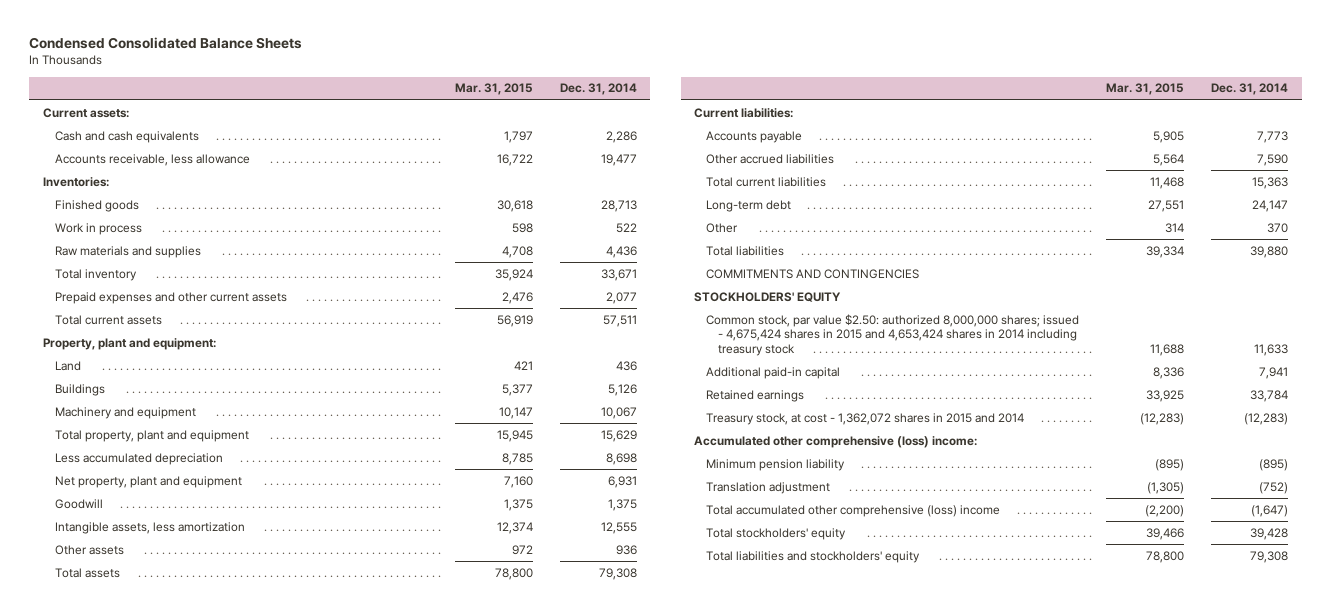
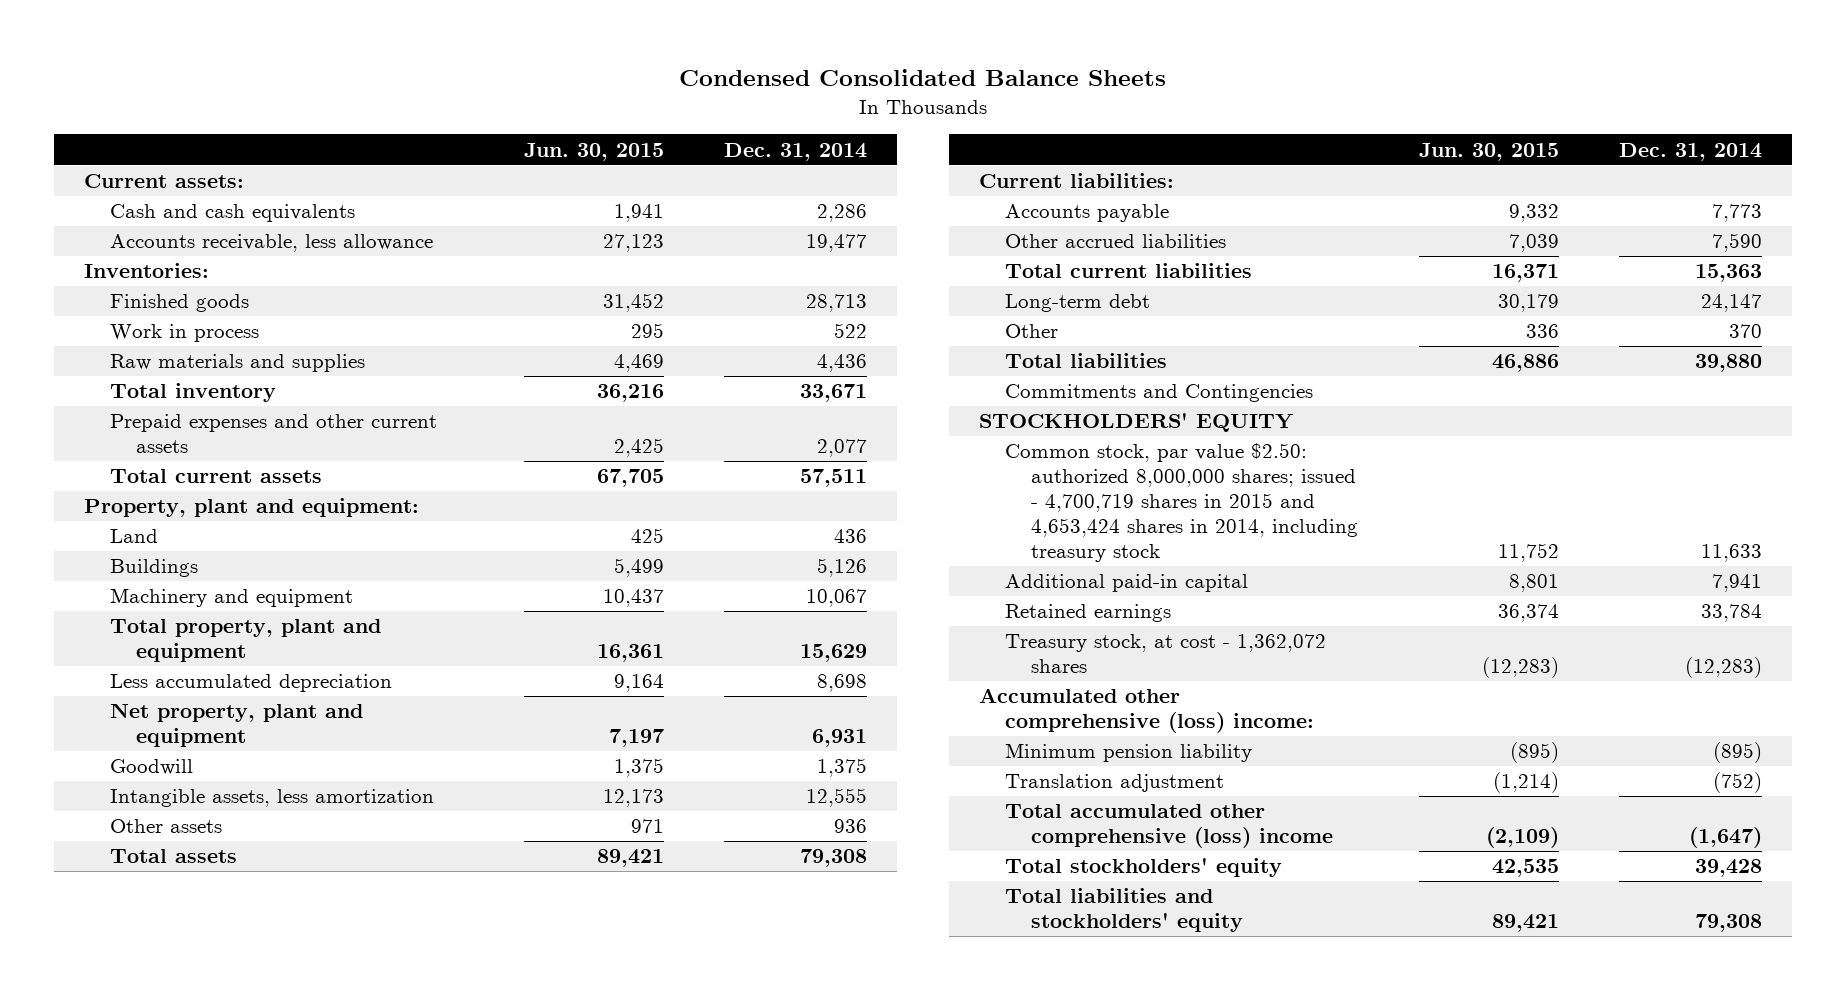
- | Mar. 31, 2015 | Dec. 31, 2014
+ | Jun. 30, 2015 | Dec. 31, 2014
- COMMITMENTS AND CONTINGENCIES
+ Commitments and Contingencies
- Common stock, par value $2.50: authorized 8,000,000 shares; issued - 4,675,424 shares in 2015 and 4,653,424 shares in 2014 including treasury stock | 11,688 | 11,633
+ Common stock, par value $2.50: authorized 8,000,000 shares; issued - 4,700,719 shares in 2015 and 4,653,424 shares in 2014, including treasury stock | 11,752 | 11,633
- Treasury stock, at cost - 1,362,072 shares in 2015 and 2014 | (12,283) | (12,283)
+ Treasury stock, at cost - 1,362,072 shares | (12,283) | (12,283)

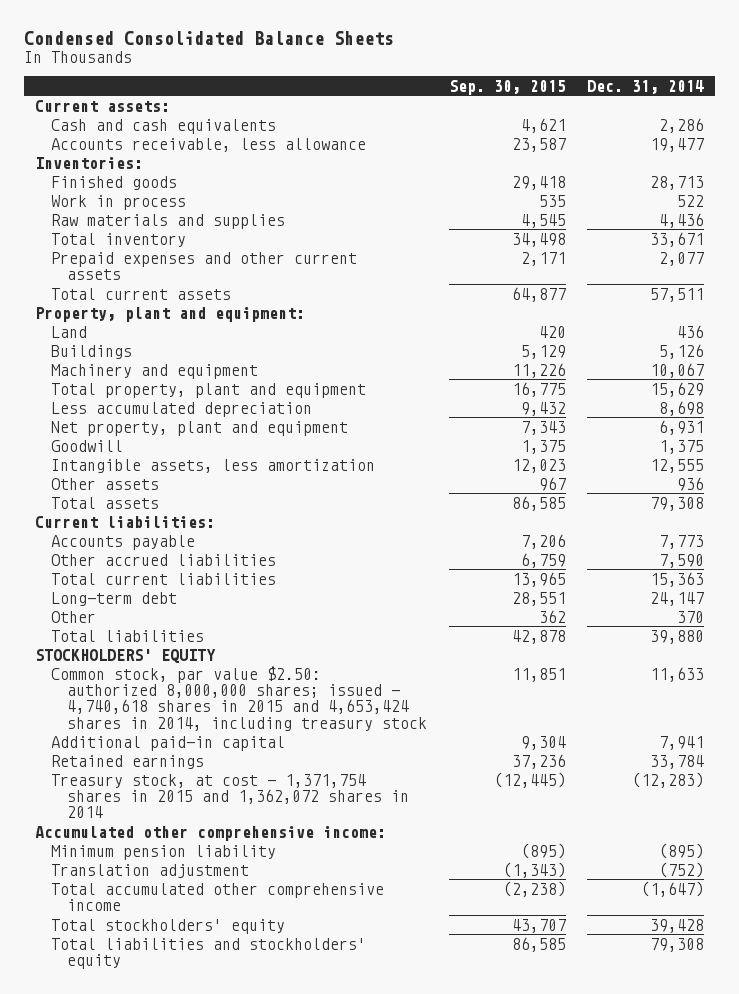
- | Jun. 30, 2015 | Dec. 31, 2014
+ | Sep. 30, 2015 | Dec. 31, 2014
- Commitments and Contingencies
- Common stock, par value $2.50: authorized 8,000,000 shares; issued - 4,700,719 shares in 2015 and 4,653,424 shares in 2014, including treasury stock | 11,752 | 11,633
+ Common stock, par value $2.50: authorized 8,000,000 shares; issued - 4,740,618 shares in 2015 and 4,653,424 shares in 2014, including treasury stock | 11,851 | 11,633
- Treasury stock, at cost - 1,362,072 shares | (12,283) | (12,283)
- Accumulated other comprehensive (loss) income:
+ Treasury stock, at cost - 1,371,754 shares in 2015 and 1,362,072 shares in 2014 | (12,445) | (12,283)
+ Accumulated other comprehensive income:
- Total accumulated other comprehensive (loss) income | (2,109) | (1,647)
+ Total accumulated other comprehensive income | (2,238) | (1,647)

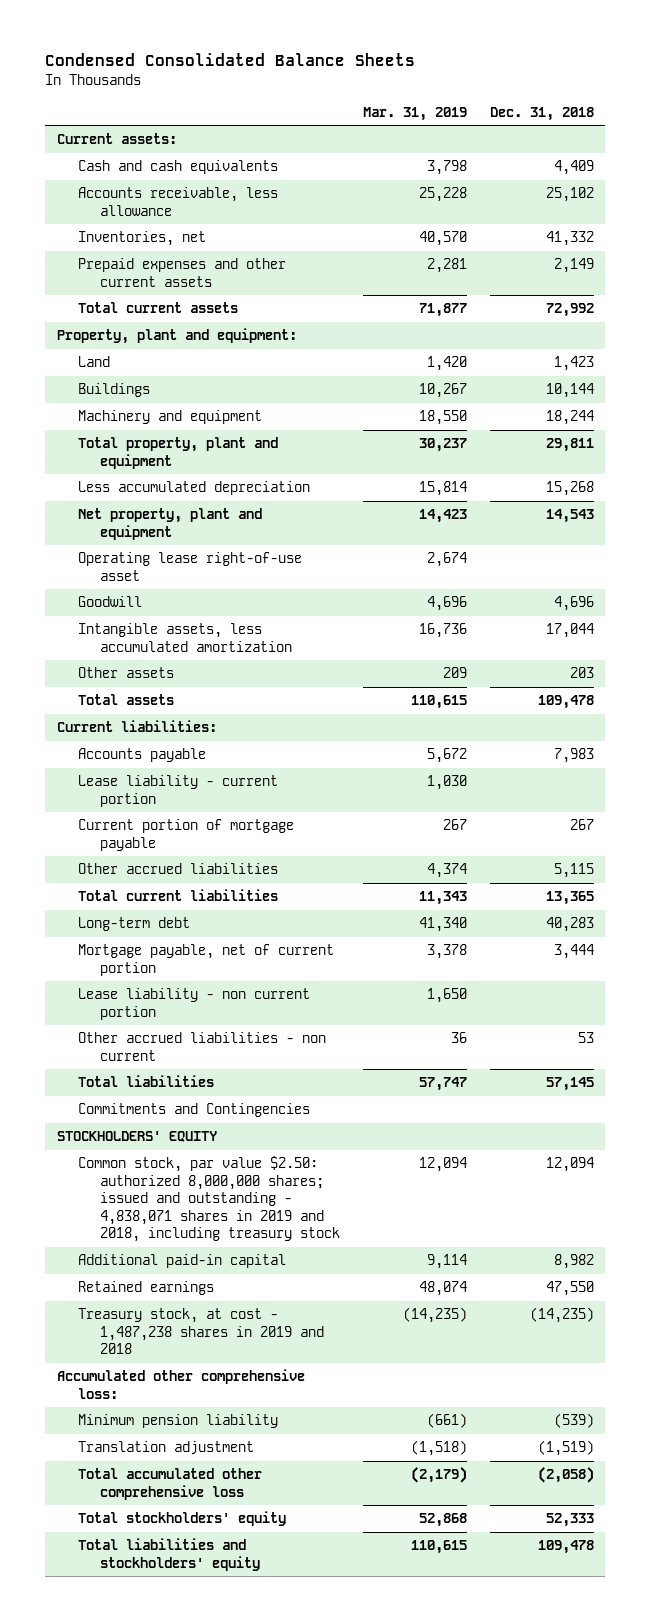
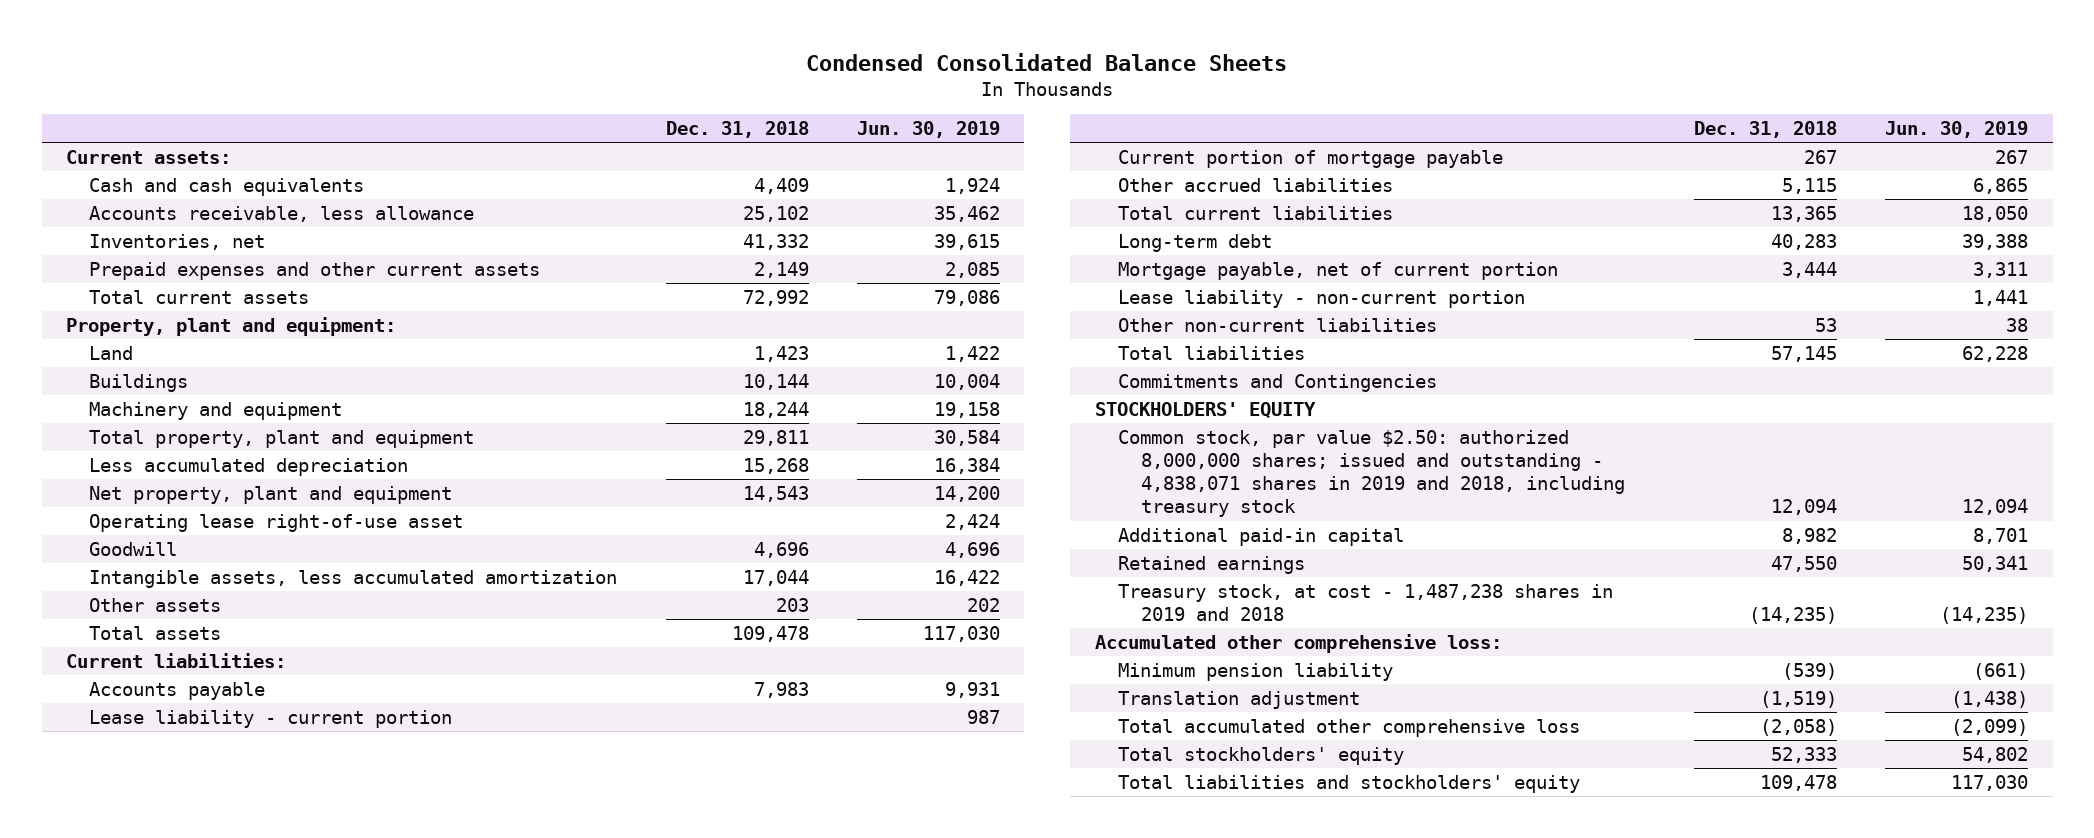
- | Mar. 31, 2019 | Dec. 31, 2018
+ | Dec. 31, 2018 | Jun. 30, 2019
- Lease liability - non current portion | 1,650 |
- Other accrued liabilities - non current | 36 | 53
+ Lease liability - non-current portion | | 1,441
+ Other non-current liabilities | 53 | 38

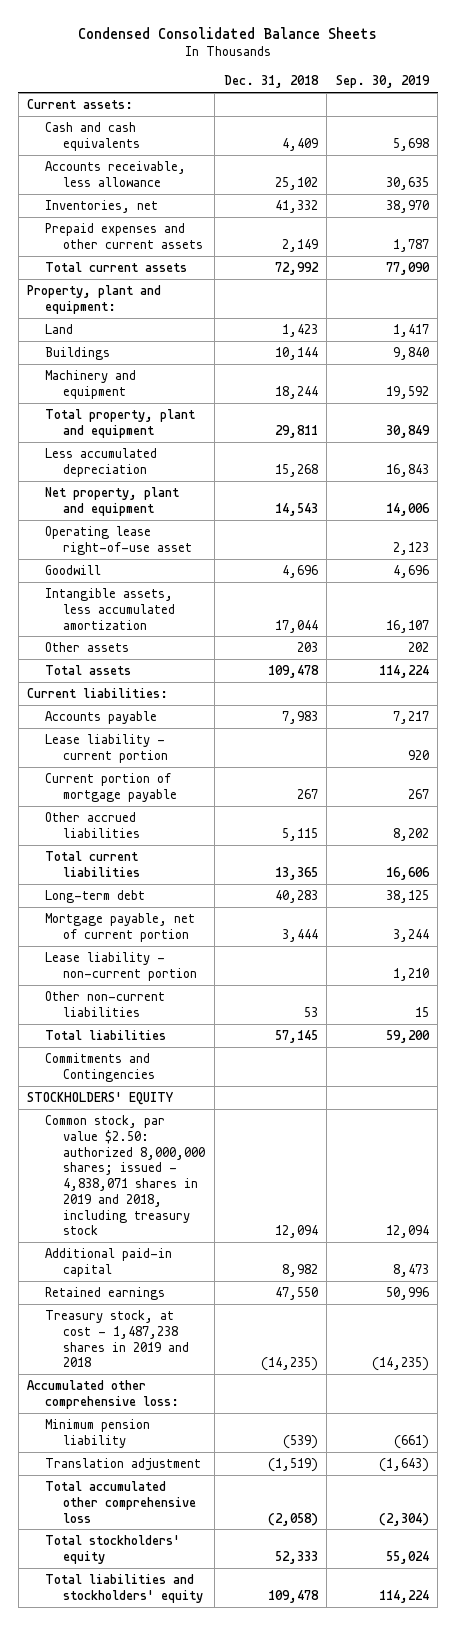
- | Dec. 31, 2018 | Jun. 30, 2019
+ | Dec. 31, 2018 | Sep. 30, 2019
- Common stock, par value $2.50: authorized 8,000,000 shares; issued and outstanding - 4,838,071 shares in 2019 and 2018, including treasury stock | 12,094 | 12,094
+ Common stock, par value $2.50: authorized 8,000,000 shares; issued - 4,838,071 shares in 2019 and 2018, including treasury stock | 12,094 | 12,094

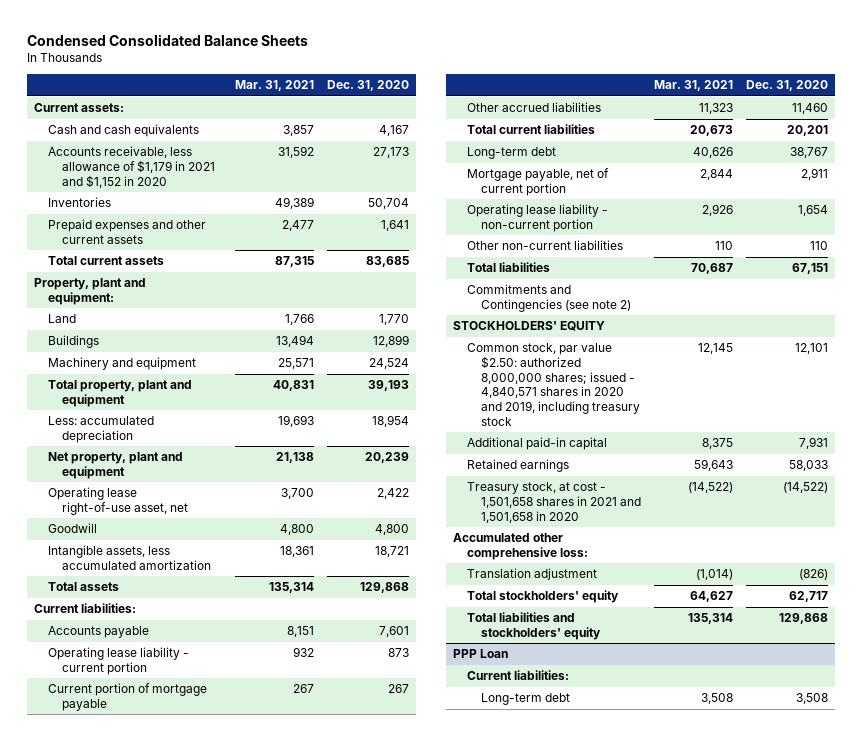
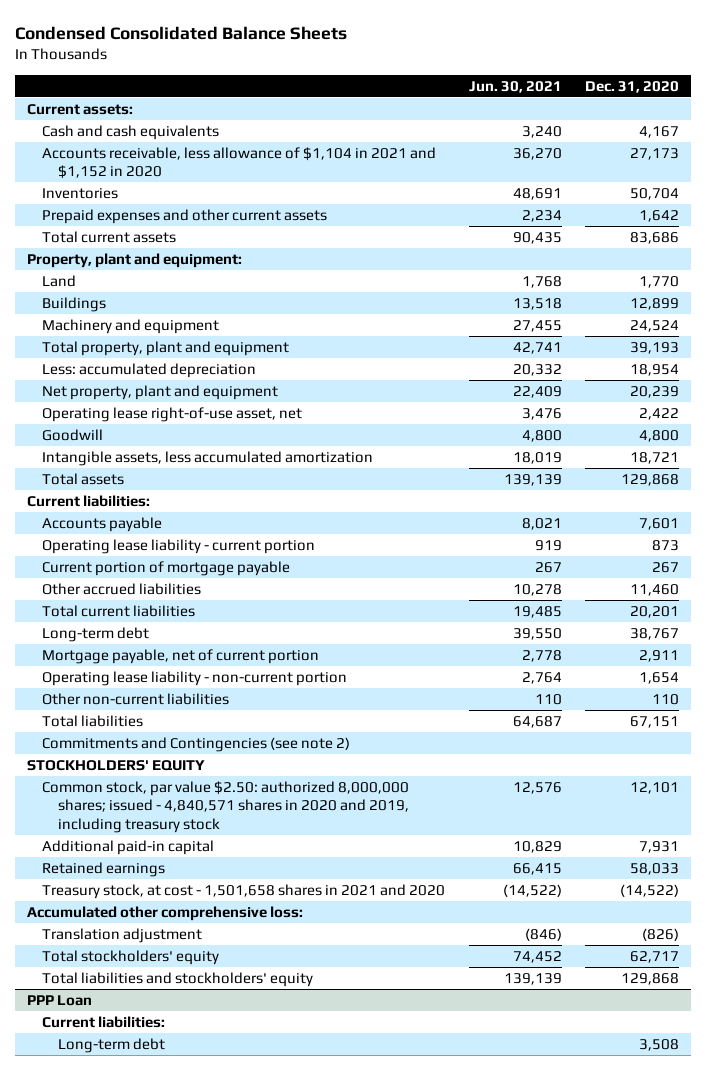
- | Mar. 31, 2021 | Dec. 31, 2020
+ | Jun. 30, 2021 | Dec. 31, 2020
- Accounts receivable, less allowance of $1,179 in 2021 and $1,152 in 2020 | 31,592 | 27,173
+ Accounts receivable, less allowance of $1,104 in 2021 and $1,152 in 2020 | 36,270 | 27,173
- Prepaid expenses and other current assets | 2,477 | 1,641
- Total current assets | 87,315 | 83,685
+ Prepaid expenses and other current assets | 2,234 | 1,642
+ Total current assets | 90,435 | 83,686
- Treasury stock, at cost - 1,501,658 shares in 2021 and 1,501,658 in 2020 | (14,522) | (14,522)
+ Treasury stock, at cost - 1,501,658 shares in 2021 and 2020 | (14,522) | (14,522)

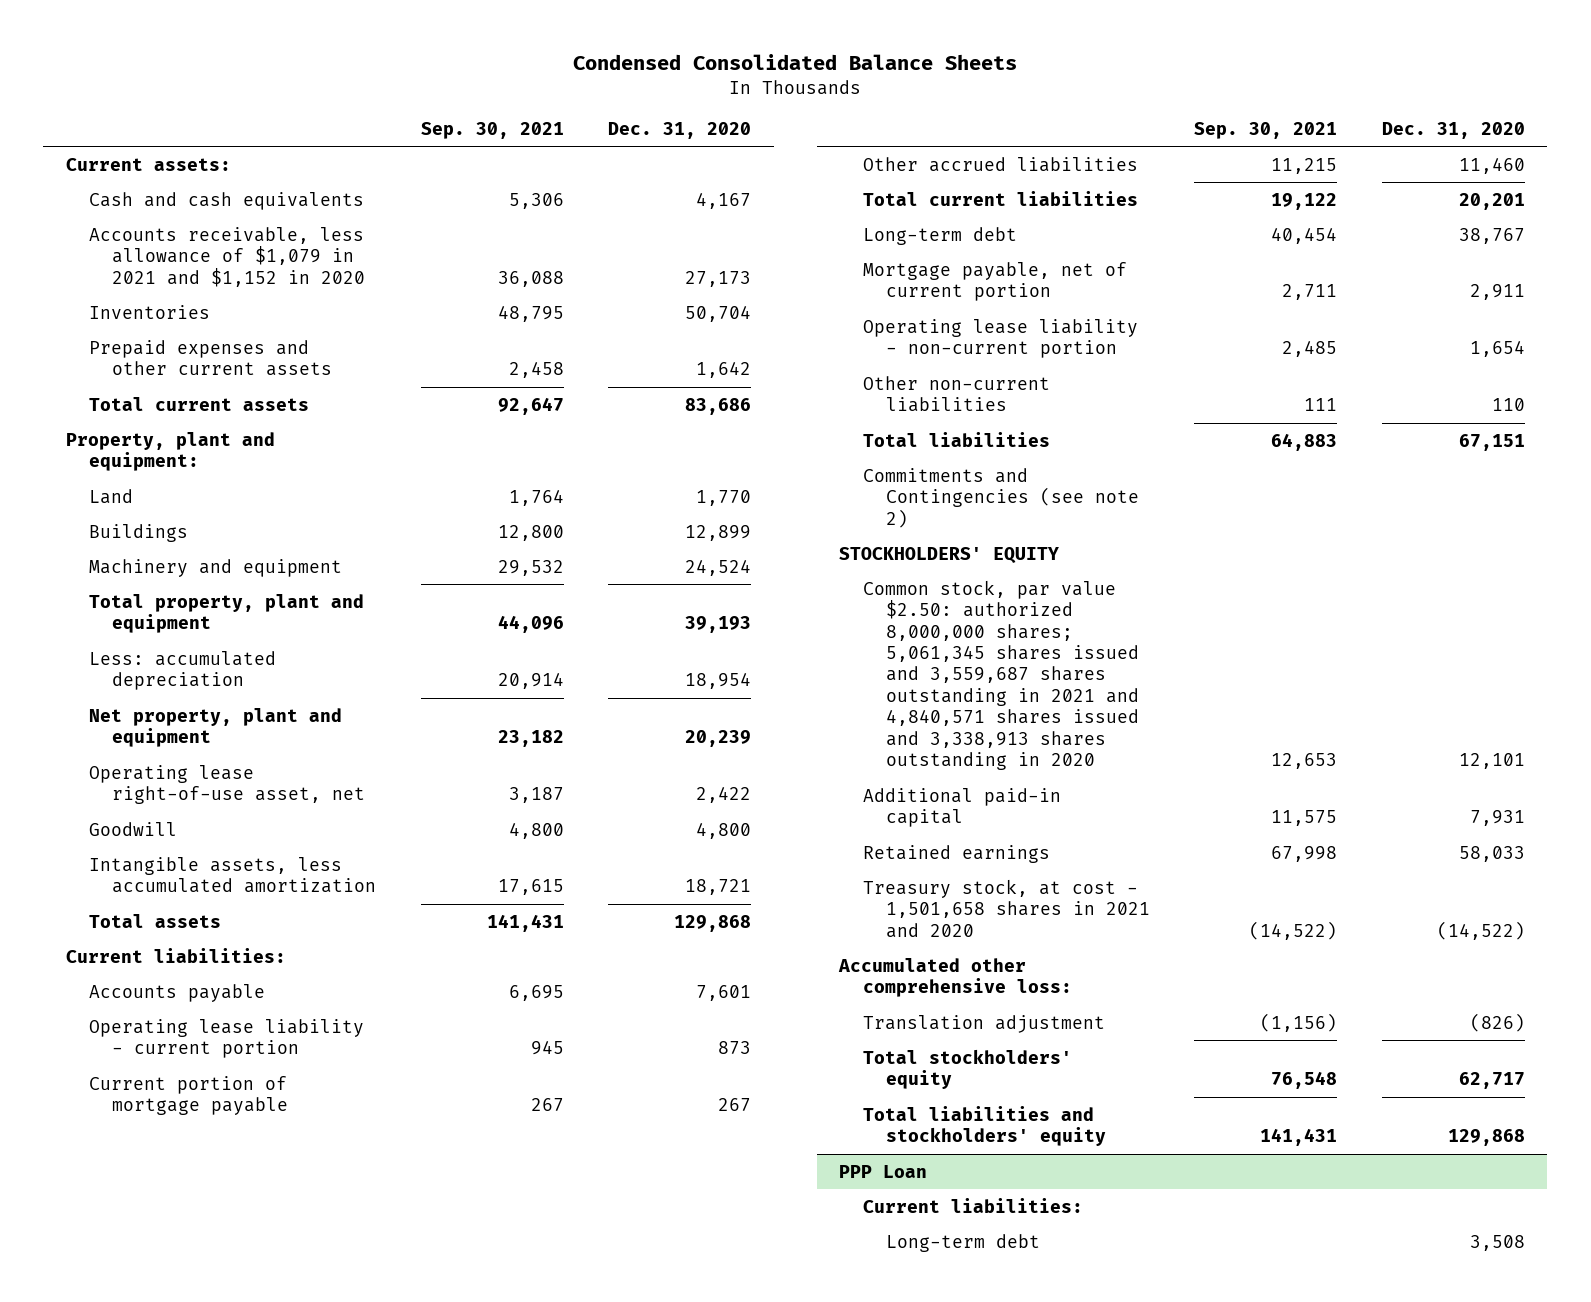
- | Jun. 30, 2021 | Dec. 31, 2020
+ | Sep. 30, 2021 | Dec. 31, 2020
- Accounts receivable, less allowance of $1,104 in 2021 and $1,152 in 2020 | 36,270 | 27,173
+ Accounts receivable, less allowance of $1,079 in 2021 and $1,152 in 2020 | 36,088 | 27,173
- Common stock, par value $2.50: authorized 8,000,000 shares; issued - 4,840,571 shares in 2020 and 2019, including treasury stock | 12,576 | 12,101
+ Common stock, par value $2.50: authorized 8,000,000 shares; 5,061,345 shares issued and 3,559,687 shares outstanding in 2021 and 4,840,571 shares issued and 3,338,913 shares outstanding in 2020 | 12,653 | 12,101

